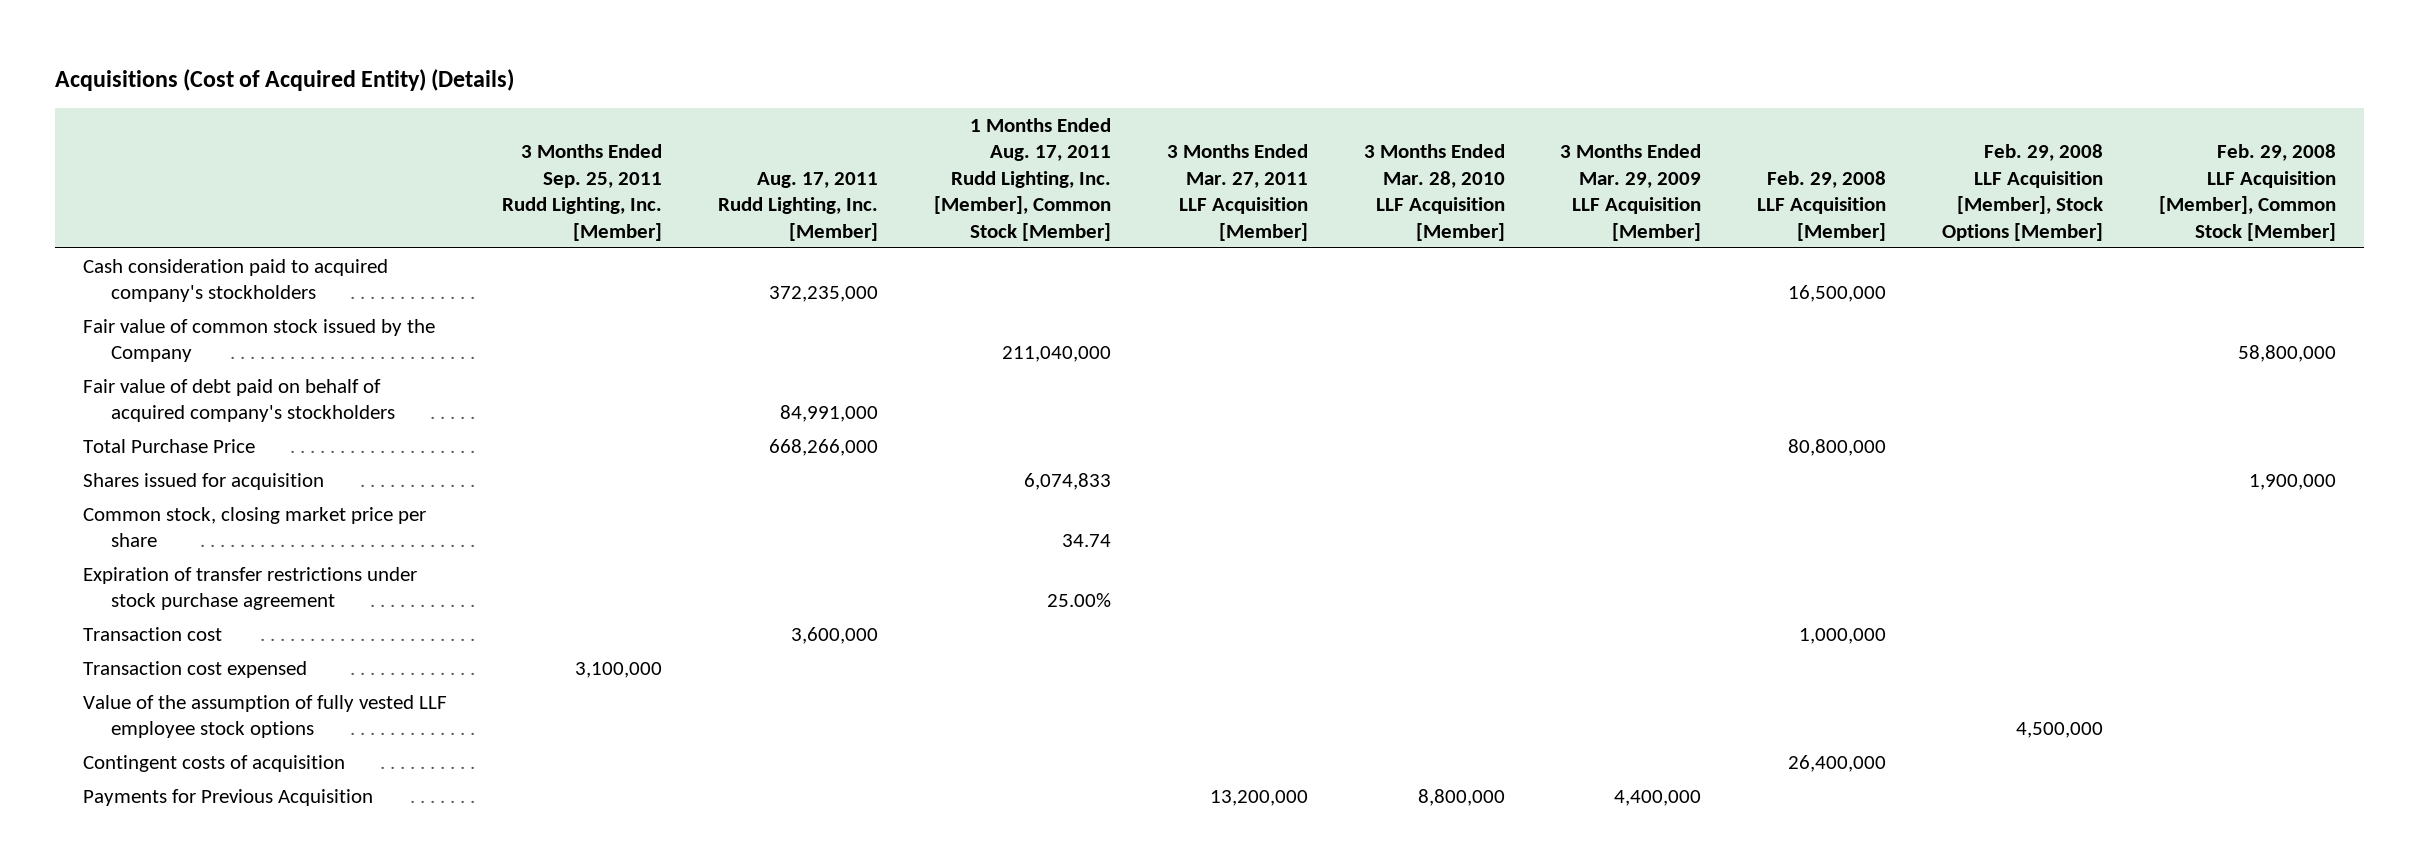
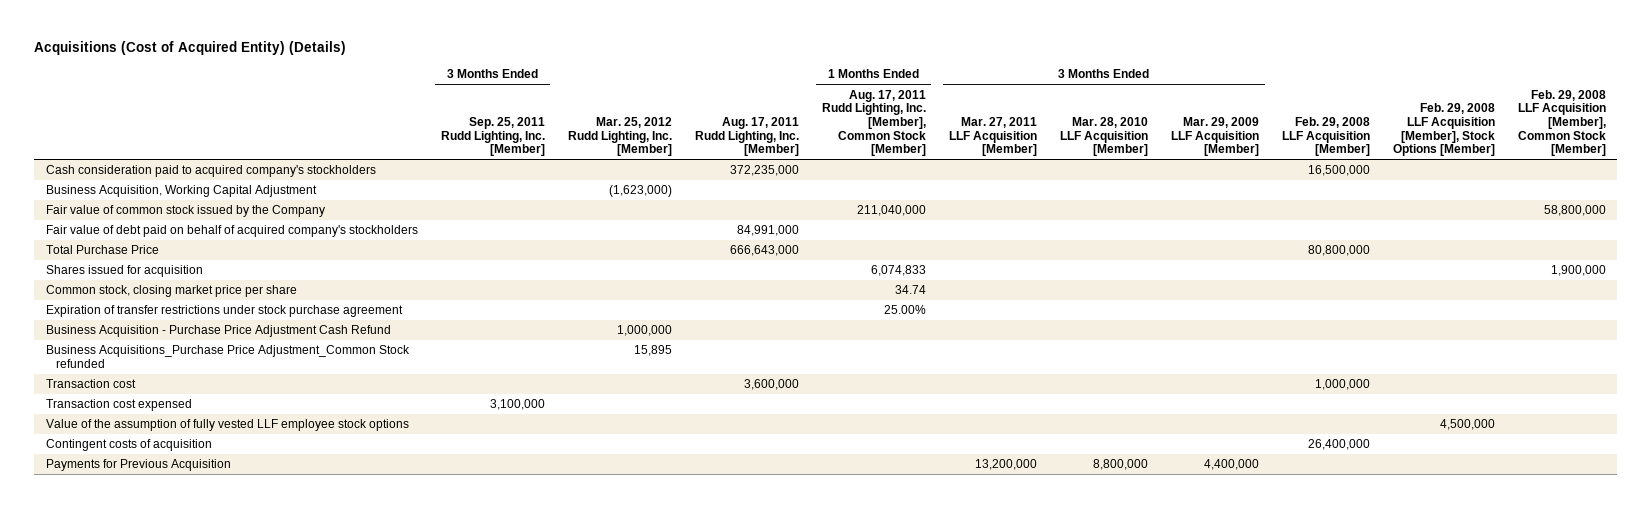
- | 3 Months Ended Sep. 25, 2011 Rudd Lighting, Inc. [Member] | Aug. 17, 2011 Rudd Lighting, Inc. [Member] | 1 Months Ended Aug. 17, 2011 Rudd Lighting, Inc. [Member], Common Stock [Member] | 3 Months Ended Mar. 27, 2011 LLF Acquisition [Member] | 3 Months Ended Mar. 28, 2010 LLF Acquisition [Member] | 3 Months Ended Mar. 29, 2009 LLF Acquisition [Member] | Feb. 29, 2008 LLF Acquisition [Member] | Feb. 29, 2008 LLF Acquisition [Member], Stock Options [Member] | Feb. 29, 2008 LLF Acquisition [Member], Common Stock [Member]
+ | 3 Months Ended Sep. 25, 2011 Rudd Lighting, Inc. [Member] | Mar. 25, 2012 Rudd Lighting, Inc. [Member] | Aug. 17, 2011 Rudd Lighting, Inc. [Member] | 1 Months Ended Aug. 17, 2011 Rudd Lighting, Inc. [Member], Common Stock [Member] | 3 Months Ended Mar. 27, 2011 LLF Acquisition [Member] | 3 Months Ended Mar. 28, 2010 LLF Acquisition [Member] | 3 Months Ended Mar. 29, 2009 LLF Acquisition [Member] | Feb. 29, 2008 LLF Acquisition [Member] | Feb. 29, 2008 LLF Acquisition [Member], Stock Options [Member] | Feb. 29, 2008 LLF Acquisition [Member], Common Stock [Member]
+ Business Acquisition, Working Capital Adjustment | | (1,623,000) | | | | | | | |
- Total Purchase Price | | 668,266,000 | | | | | 80,800,000 | |
+ Total Purchase Price | | | 666,643,000 | | | | | 80,800,000 | |
+ Business Acquisition - Purchase Price Adjustment Cash Refund | | 1,000,000 | | | | | | | |
+ Business Acquisitions_Purchase Price Adjustment_Common Stock refunded | | 15,895 | | | | | | | |

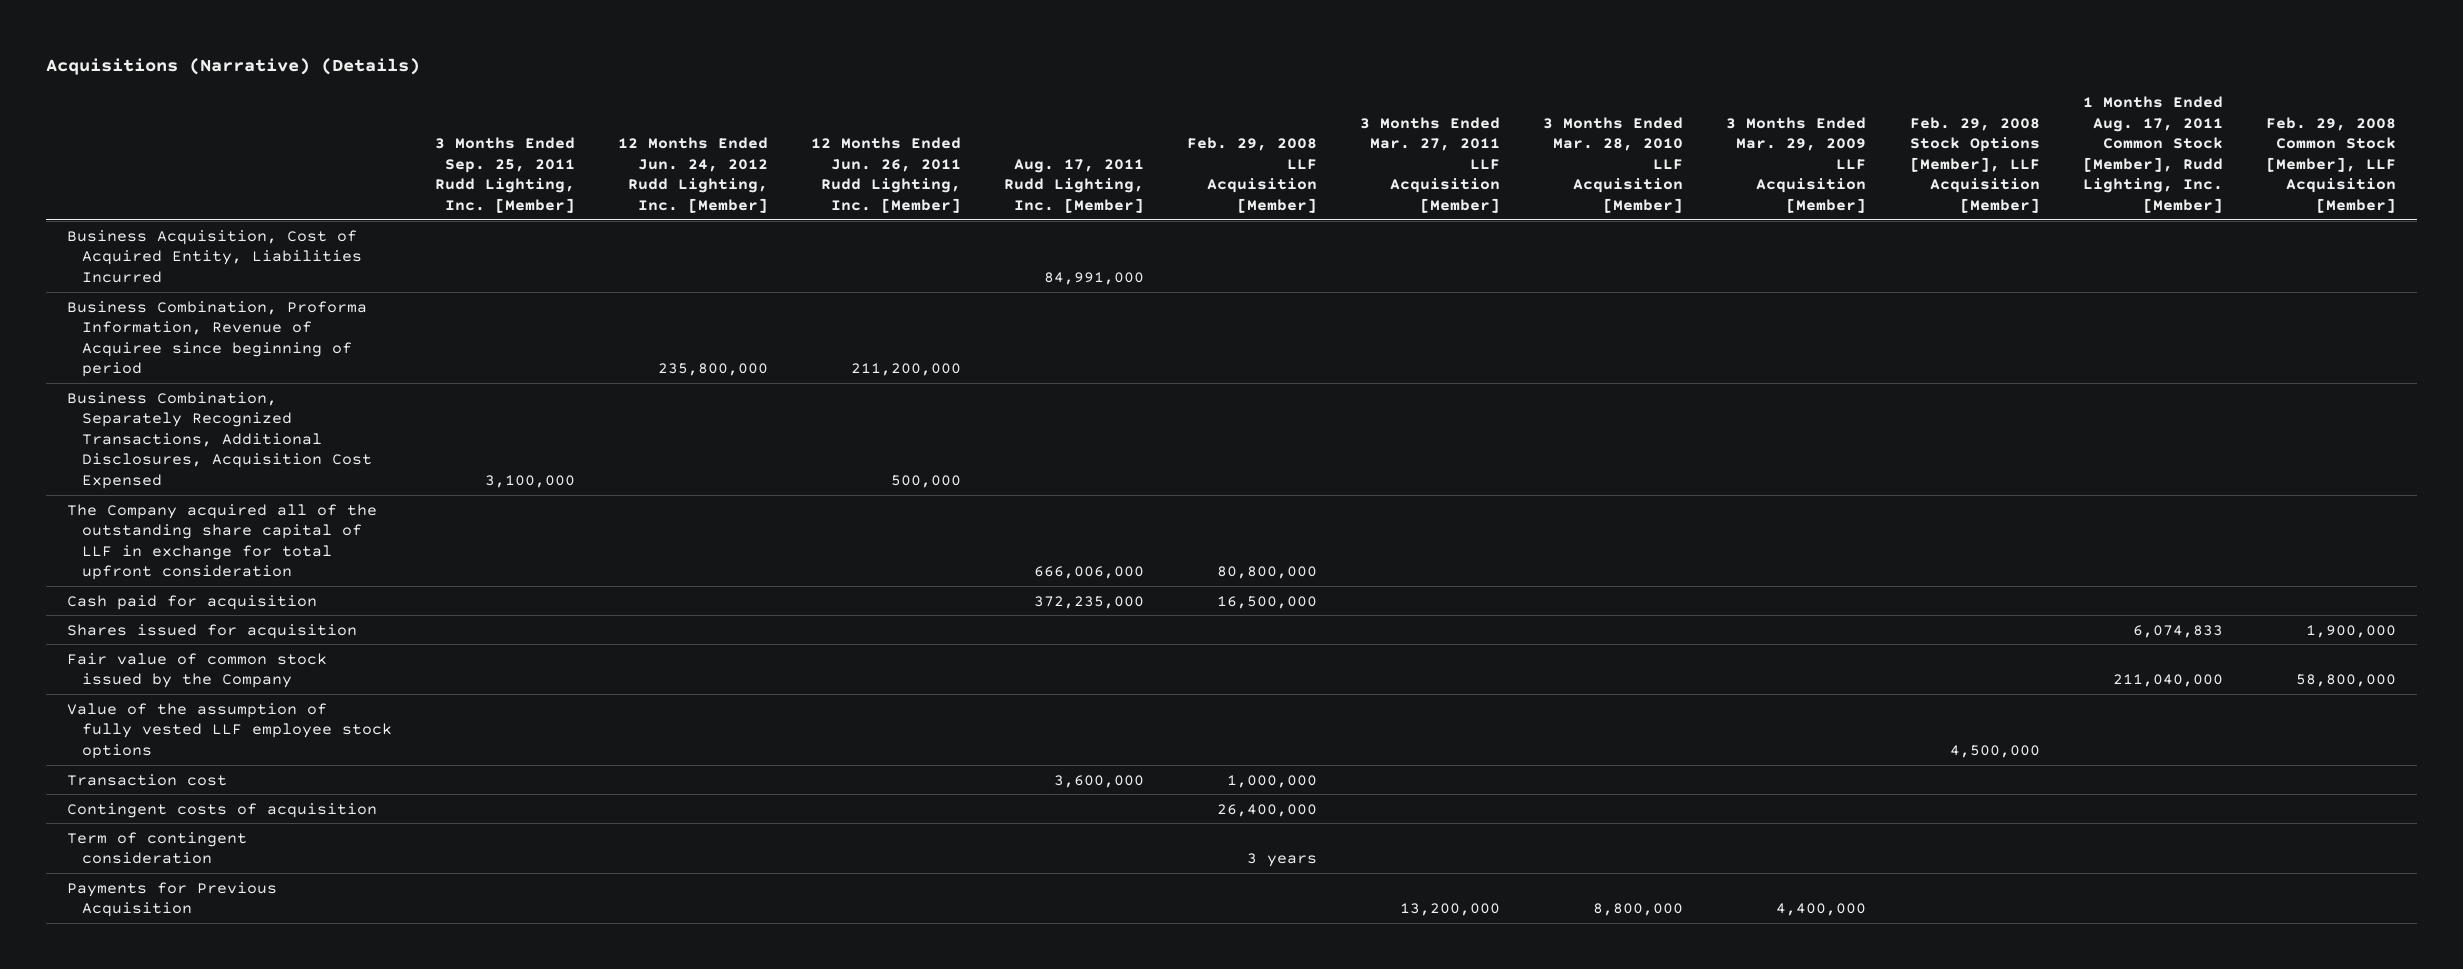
- Acquisitions (Cost of Acquired Entity) (Details)
+ Acquisitions (Narrative) (Details)
- | 3 Months Ended Sep. 25, 2011 Rudd Lighting, Inc. [Member] | Mar. 25, 2012 Rudd Lighting, Inc. [Member] | Aug. 17, 2011 Rudd Lighting, Inc. [Member] | 1 Months Ended Aug. 17, 2011 Rudd Lighting, Inc. [Member], Common Stock [Member] | 3 Months Ended Mar. 27, 2011 LLF Acquisition [Member] | 3 Months Ended Mar. 28, 2010 LLF Acquisition [Member] | 3 Months Ended Mar. 29, 2009 LLF Acquisition [Member] | Feb. 29, 2008 LLF Acquisition [Member] | Feb. 29, 2008 LLF Acquisition [Member], Stock Options [Member] | Feb. 29, 2008 LLF Acquisition [Member], Common Stock [Member]
+ | 3 Months Ended Sep. 25, 2011 Rudd Lighting, Inc. [Member] | 12 Months Ended Jun. 24, 2012 Rudd Lighting, Inc. [Member] | 12 Months Ended Jun. 26, 2011 Rudd Lighting, Inc. [Member] | Aug. 17, 2011 Rudd Lighting, Inc. [Member] | Feb. 29, 2008 LLF Acquisition [Member] | 3 Months Ended Mar. 27, 2011 LLF Acquisition [Member] | 3 Months Ended Mar. 28, 2010 LLF Acquisition [Member] | 3 Months Ended Mar. 29, 2009 LLF Acquisition [Member] | Feb. 29, 2008 Stock Options [Member], LLF Acquisition [Member] | 1 Months Ended Aug. 17, 2011 Common Stock [Member], Rudd Lighting, Inc. [Member] | Feb. 29, 2008 Common Stock [Member], LLF Acquisition [Member]
- Cash consideration paid to acquired company's stockholders | | | 372,235,000 | | | | | 16,500,000 | |
- Business Acquisition, Working Capital Adjustment | | (1,623,000) | | | | | | | |
- Fair value of debt paid on behalf of acquired company's stockholders | | | 84,991,000 | | | | | | |
- Total Purchase Price | | | 666,643,000 | | | | | 80,800,000 | |
+ Business Acquisition, Cost of Acquired Entity, Liabilities Incurred | | | | 84,991,000 | | | | | | |
+ Business Combination, Proforma Information, Revenue of Acquiree since beginning of period | | 235,800,000 | 211,200,000 | | | | | | | |
+ Business Combination, Separately Recognized Transactions, Additional Disclosures, Acquisition Cost Expensed | 3,100,000 | | 500,000 | | | | | | | |
+ The Company acquired all of the outstanding share capital of LLF in exchange for total upfront consideration | | | | 666,006,000 | 80,800,000 | | | | | |
+ Cash paid for acquisition | | | | 372,235,000 | 16,500,000 | | | | | |
- Common stock, closing market price per share | | | | 34.74 | | | | | |
- Expiration of transfer restrictions under stock purchase agreement | | | | 25.00% | | | | | |
- Business Acquisition - Purchase Price Adjustment Cash Refund | | 1,000,000 | | | | | | | |
- Business Acquisitions_Purchase Price Adjustment_Common Stock refunded | | 15,895 | | | | | | | |
- Transaction cost expensed | 3,100,000 | | | | | | | | |
moved down: Fair value of common stock issued by the Company | | | | | | | | | | 211,040,000 | 58,800,000
moved down: Transaction cost | | | | 3,600,000 | 1,000,000 | | | | | |
+ Term of contingent consideration | | | | | 3 years | | | | | |

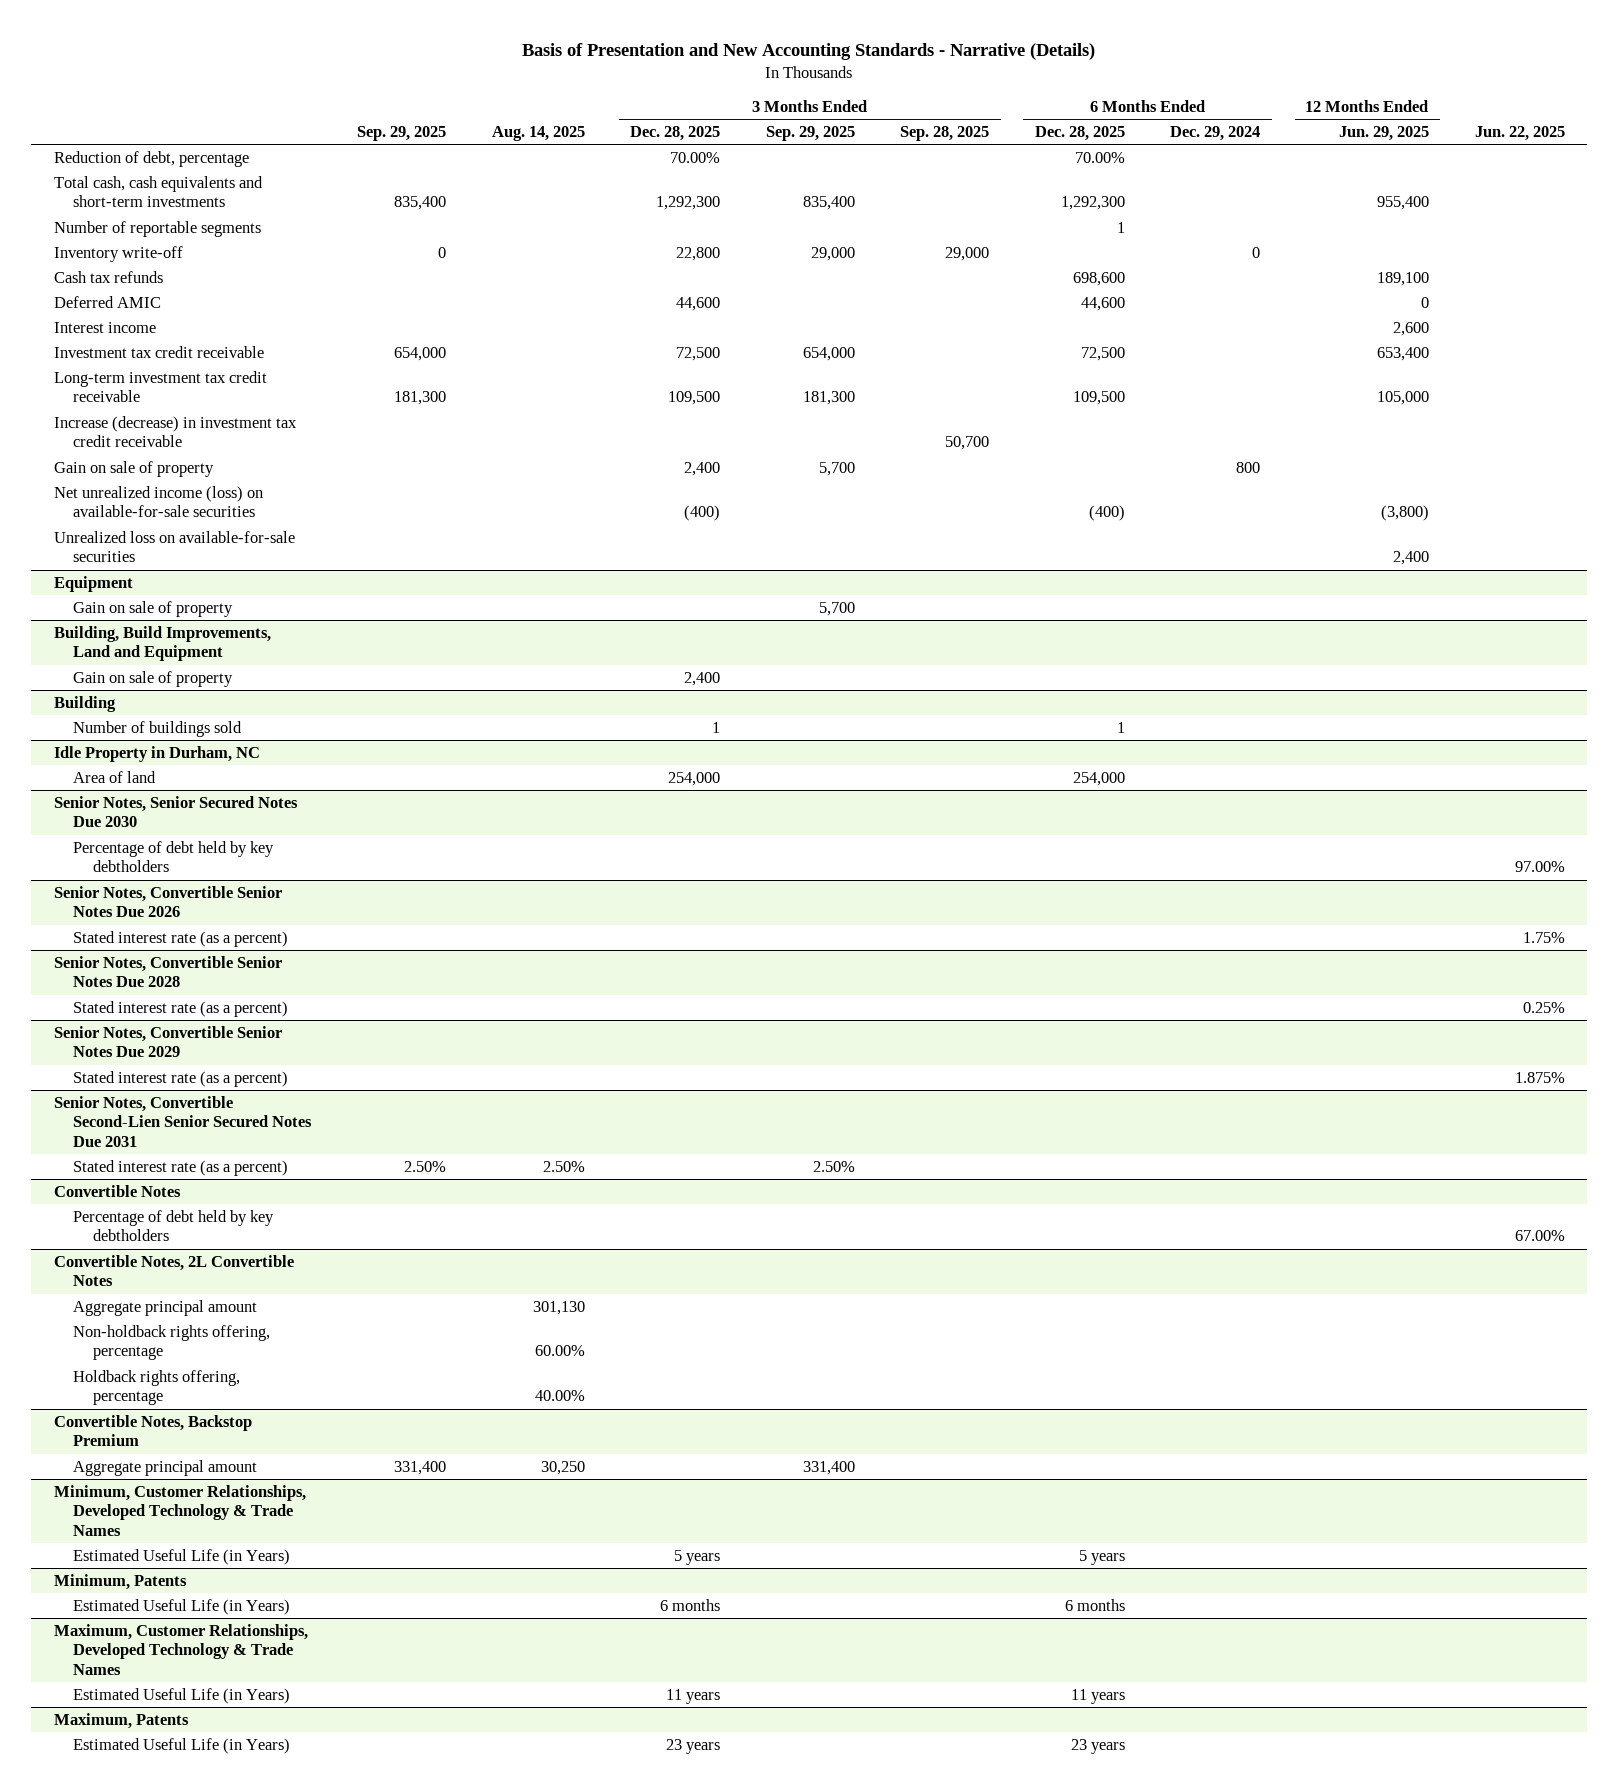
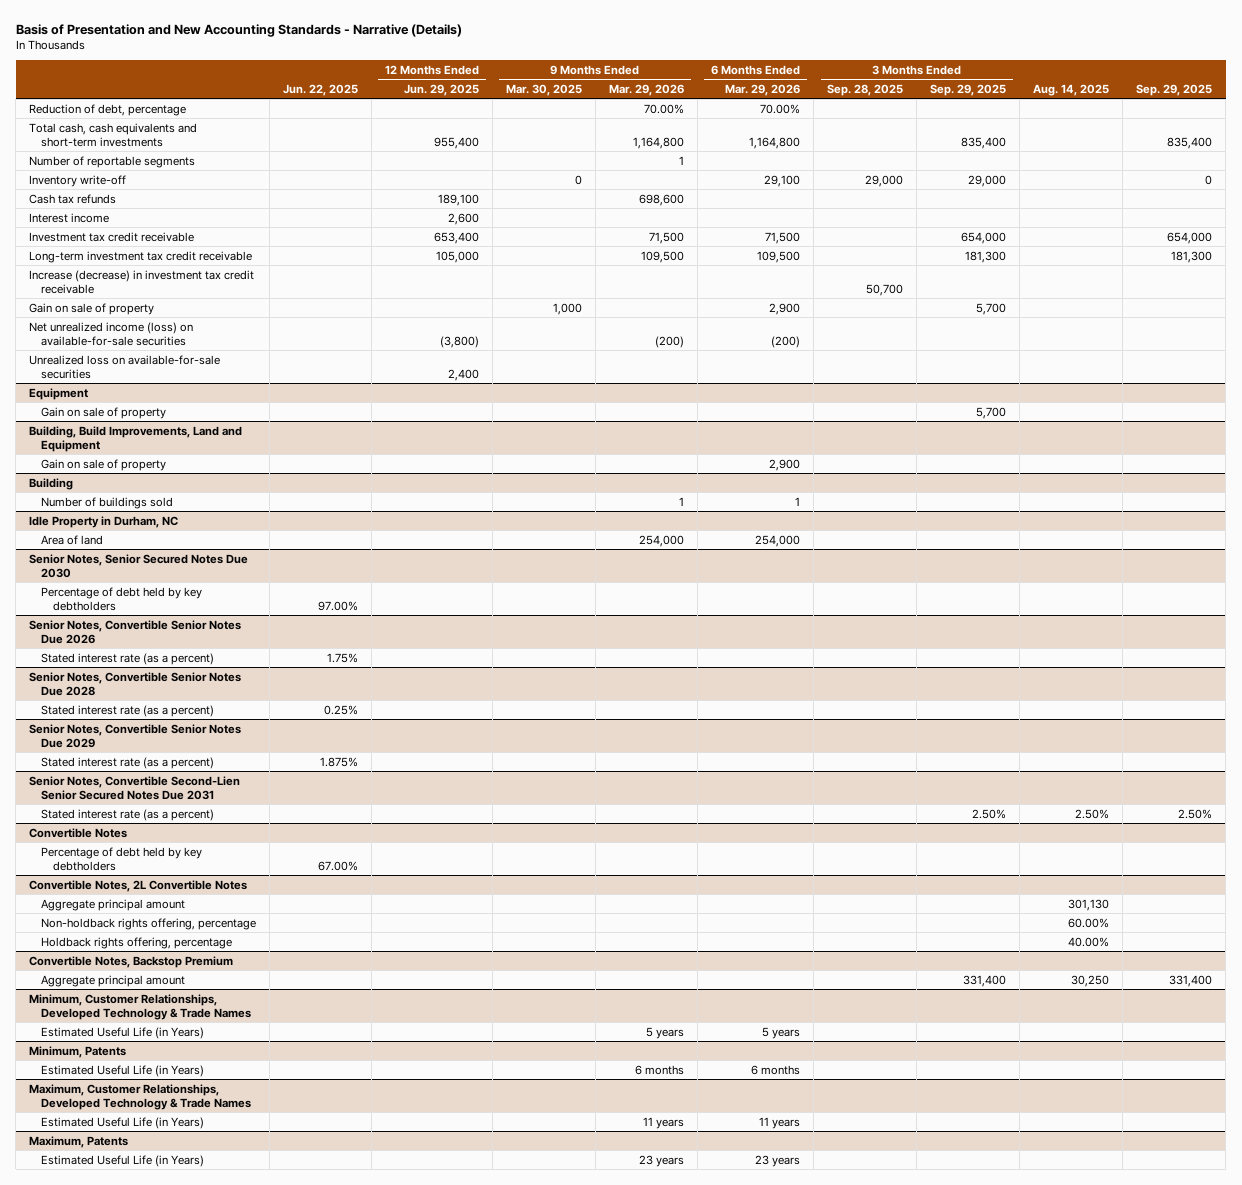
- | Sep. 29, 2025 | Aug. 14, 2025 | 3 Months Ended Dec. 28, 2025 | 3 Months Ended Sep. 29, 2025 | 3 Months Ended Sep. 28, 2025 | 6 Months Ended Dec. 28, 2025 | 6 Months Ended Dec. 29, 2024 | 12 Months Ended Jun. 29, 2025 | Jun. 22, 2025
+ | Jun. 22, 2025 | 12 Months Ended Jun. 29, 2025 | 9 Months Ended Mar. 30, 2025 | 9 Months Ended Mar. 29, 2026 | 6 Months Ended Mar. 29, 2026 | 3 Months Ended Sep. 28, 2025 | 3 Months Ended Sep. 29, 2025 | Aug. 14, 2025 | Sep. 29, 2025
- Deferred AMIC | | | 44,600 | | | 44,600 | | 0 |

